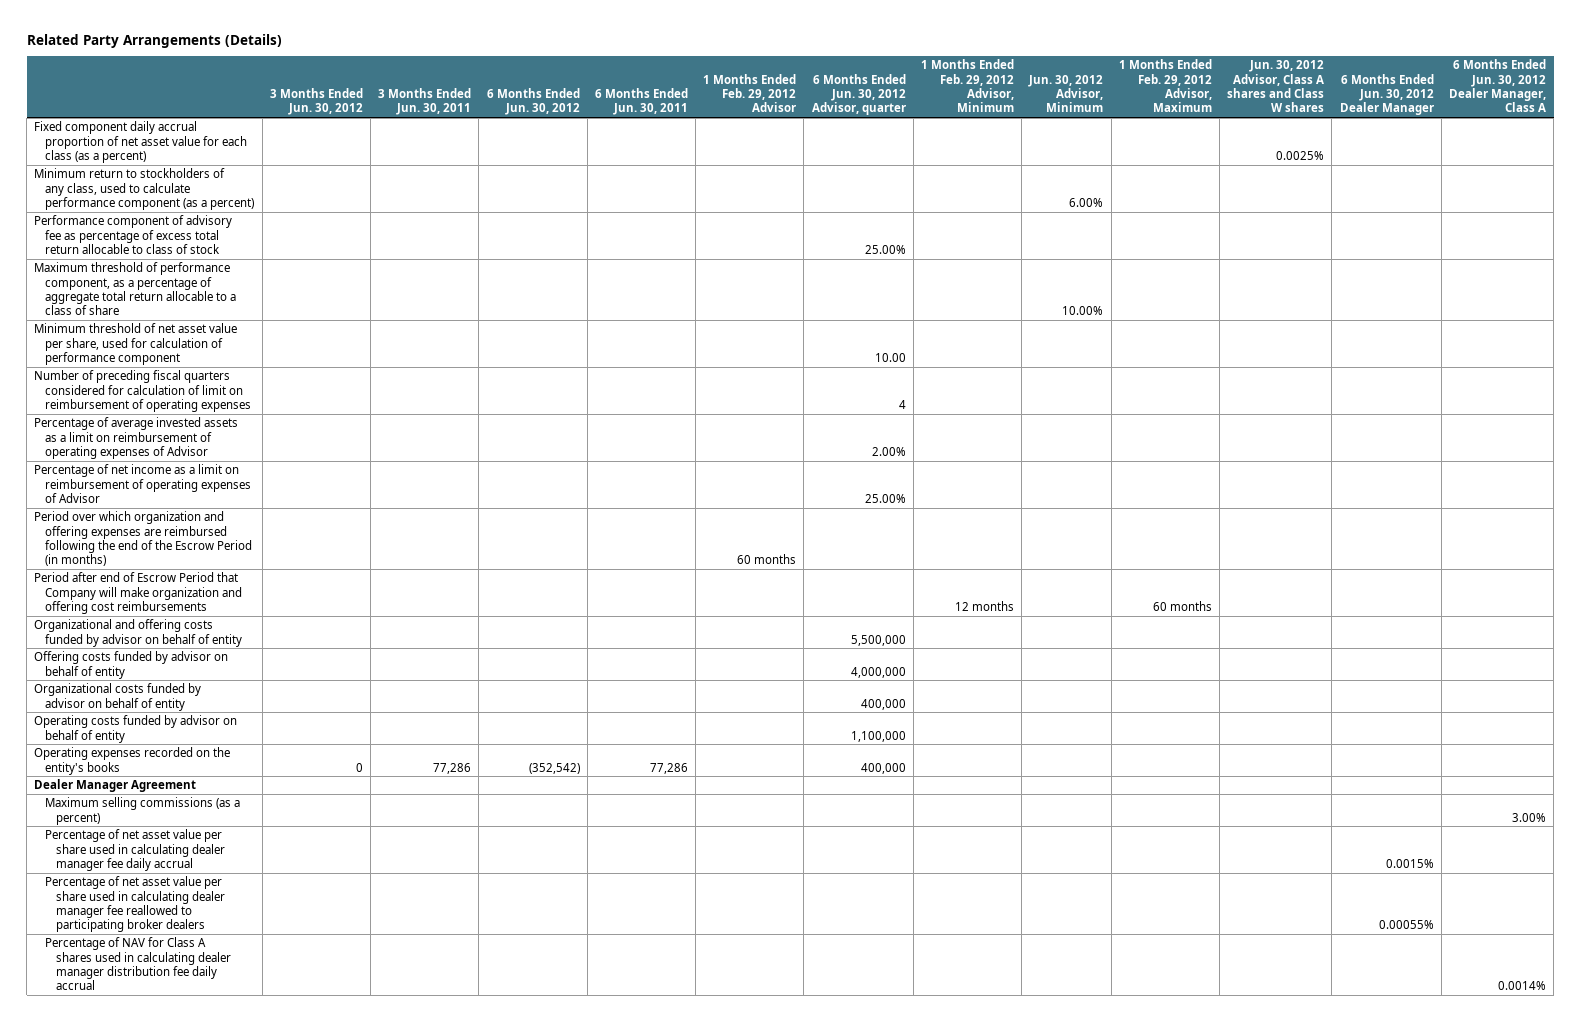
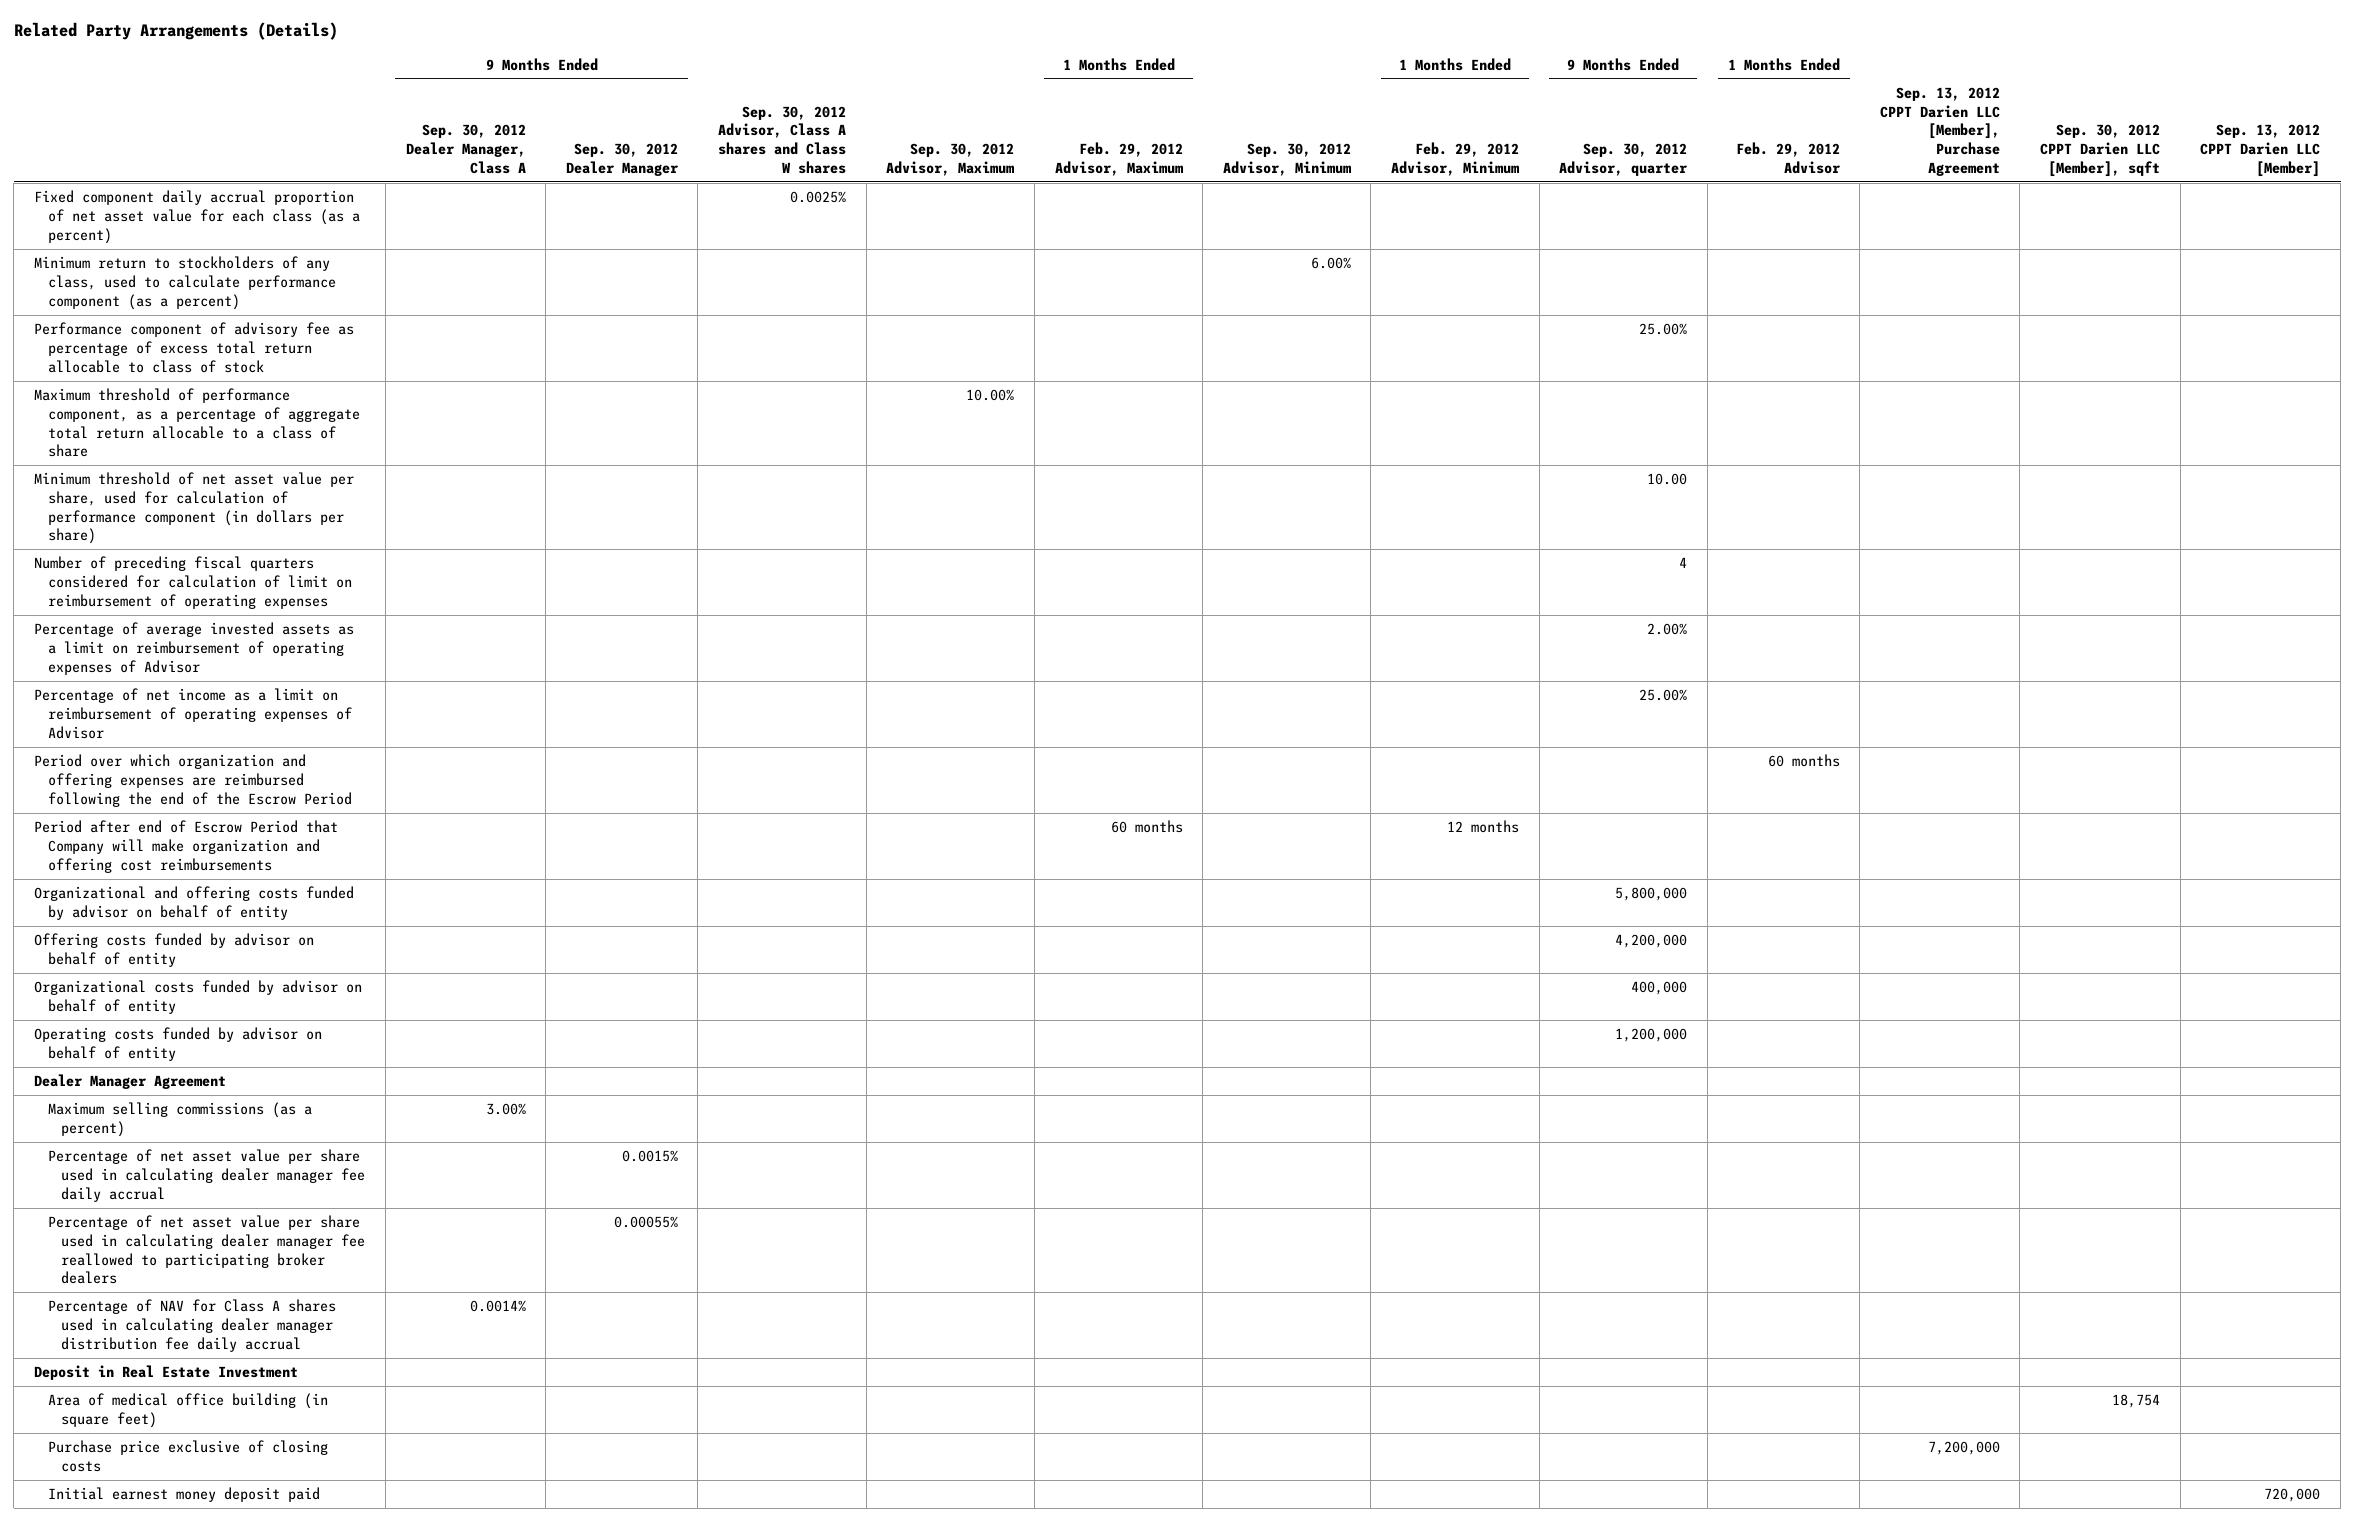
- | 3 Months Ended Jun. 30, 2012 | 3 Months Ended Jun. 30, 2011 | 6 Months Ended Jun. 30, 2012 | 6 Months Ended Jun. 30, 2011 | 1 Months Ended Feb. 29, 2012 Advisor | 6 Months Ended Jun. 30, 2012 Advisor, quarter | 1 Months Ended Feb. 29, 2012 Advisor, Minimum | Jun. 30, 2012 Advisor, Minimum | 1 Months Ended Feb. 29, 2012 Advisor, Maximum | Jun. 30, 2012 Advisor, Class A shares and Class W shares | 6 Months Ended Jun. 30, 2012 Dealer Manager | 6 Months Ended Jun. 30, 2012 Dealer Manager, Class A
+ | 9 Months Ended Sep. 30, 2012 Dealer Manager, Class A | 9 Months Ended Sep. 30, 2012 Dealer Manager | Sep. 30, 2012 Advisor, Class A shares and Class W shares | Sep. 30, 2012 Advisor, Maximum | 1 Months Ended Feb. 29, 2012 Advisor, Maximum | Sep. 30, 2012 Advisor, Minimum | 1 Months Ended Feb. 29, 2012 Advisor, Minimum | 9 Months Ended Sep. 30, 2012 Advisor, quarter | 1 Months Ended Feb. 29, 2012 Advisor | Sep. 13, 2012 CPPT Darien LLC [Member], Purchase Agreement | Sep. 30, 2012 CPPT Darien LLC [Member], sqft | Sep. 13, 2012 CPPT Darien LLC [Member]
- Minimum threshold of net asset value per share, used for calculation of performance component | | | | | | 10.00 | | | | | |
+ Minimum threshold of net asset value per share, used for calculation of performance component (in dollars per share) | | | | | | | | 10.00 | | | |
- Period over which organization and offering expenses are reimbursed following the end of the Escrow Period (in months) | | | | | 60 months | | | | | | |
+ Period over which organization and offering expenses are reimbursed following the end of the Escrow Period | | | | | | | | | 60 months | | |
- Operating expenses recorded on the entity's books | 0 | 77,286 | (352,542) | 77,286 | | 400,000 | | | | | |
+ Deposit in Real Estate Investment
+ Area of medical office building (in square feet) | | | | | | | | | | | 18,754 |
+ Purchase price exclusive of closing costs | | | | | | | | | | 7,200,000 | |
+ Initial earnest money deposit paid | | | | | | | | | | | | 720,000

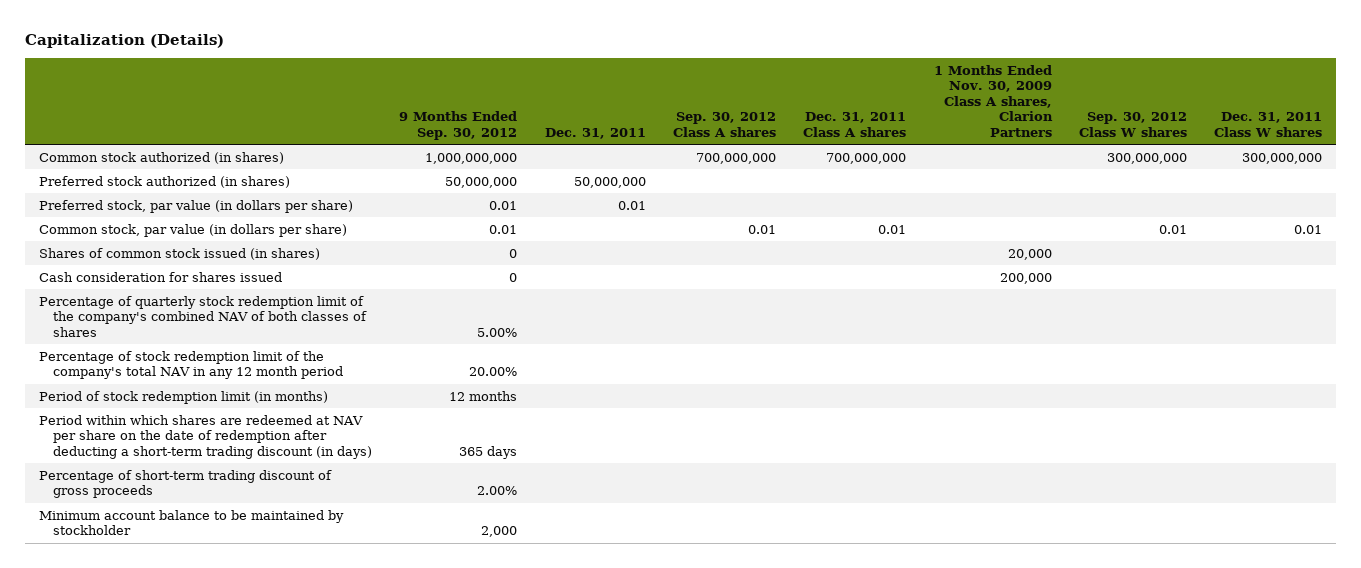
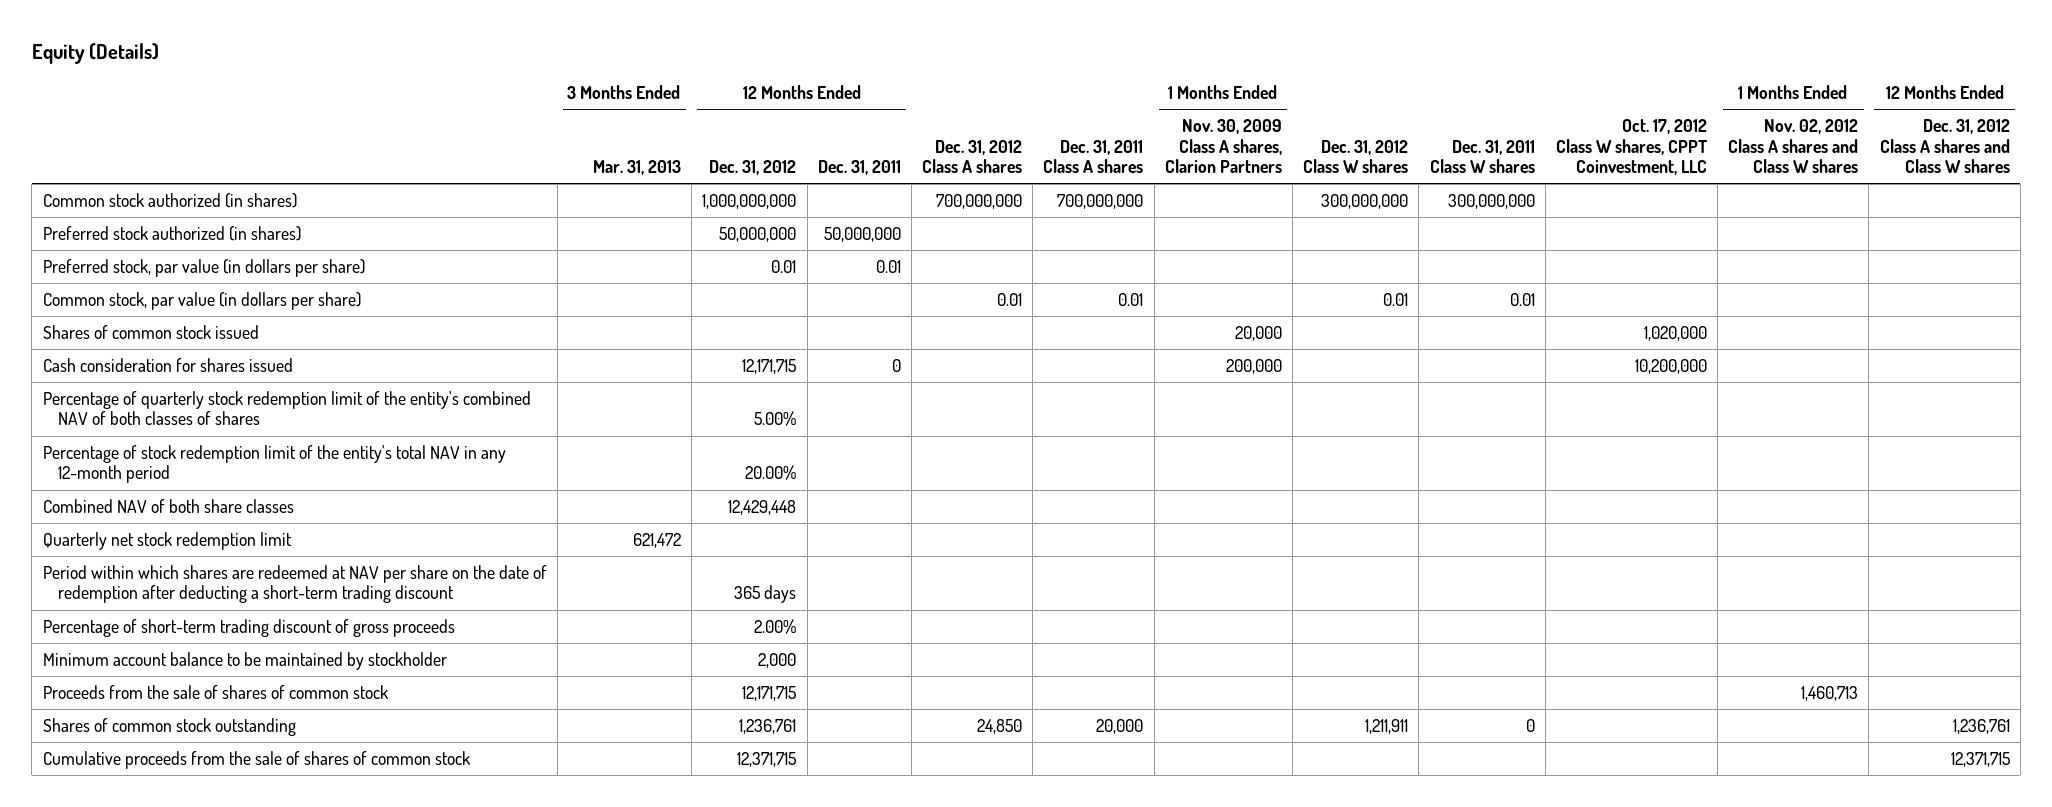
- Capitalization (Details)
+ Equity (Details)
- | 9 Months Ended Sep. 30, 2012 | Dec. 31, 2011 | Sep. 30, 2012 Class A shares | Dec. 31, 2011 Class A shares | 1 Months Ended Nov. 30, 2009 Class A shares, Clarion Partners | Sep. 30, 2012 Class W shares | Dec. 31, 2011 Class W shares
+ | 3 Months Ended Mar. 31, 2013 | 12 Months Ended Dec. 31, 2012 | 12 Months Ended Dec. 31, 2011 | Dec. 31, 2012 Class A shares | Dec. 31, 2011 Class A shares | 1 Months Ended Nov. 30, 2009 Class A shares, Clarion Partners | Dec. 31, 2012 Class W shares | Dec. 31, 2011 Class W shares | Oct. 17, 2012 Class W shares, CPPT Coinvestment, LLC | 1 Months Ended Nov. 02, 2012 Class A shares and Class W shares | 12 Months Ended Dec. 31, 2012 Class A shares and Class W shares
- Shares of common stock issued (in shares) | 0 | | | | 20,000 | |
+ Shares of common stock issued | | | | | | 20,000 | | | 1,020,000 | |
- Percentage of quarterly stock redemption limit of the company's combined NAV of both classes of shares | 5.00% | | | | | |
- Percentage of stock redemption limit of the company's total NAV in any 12 month period | 20.00% | | | | | |
- Period of stock redemption limit (in months) | 12 months | | | | | |
- Period within which shares are redeemed at NAV per share on the date of redemption after deducting a short-term trading discount (in days) | 365 days | | | | | |
+ Percentage of quarterly stock redemption limit of the entity's combined NAV of both classes of shares | | 5.00% | | | | | | | | |
+ Percentage of stock redemption limit of the entity's total NAV in any 12-month period | | 20.00% | | | | | | | | |
+ Combined NAV of both share classes | | 12,429,448 | | | | | | | | |
+ Quarterly net stock redemption limit | 621,472 | | | | | | | | | |
+ Period within which shares are redeemed at NAV per share on the date of redemption after deducting a short-term trading discount | | 365 days | | | | | | | | |
+ Proceeds from the sale of shares of common stock | | 12,171,715 | | | | | | | | 1,460,713 |
+ Shares of common stock outstanding | | 1,236,761 | | 24,850 | 20,000 | | 1,211,911 | 0 | | | 1,236,761
+ Cumulative proceeds from the sale of shares of common stock | | 12,371,715 | | | | | | | | | 12,371,715

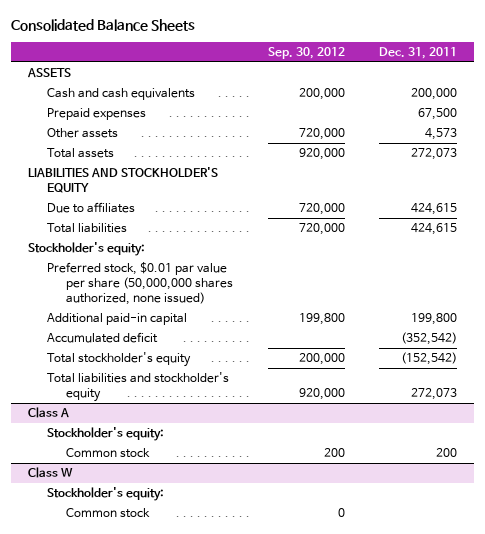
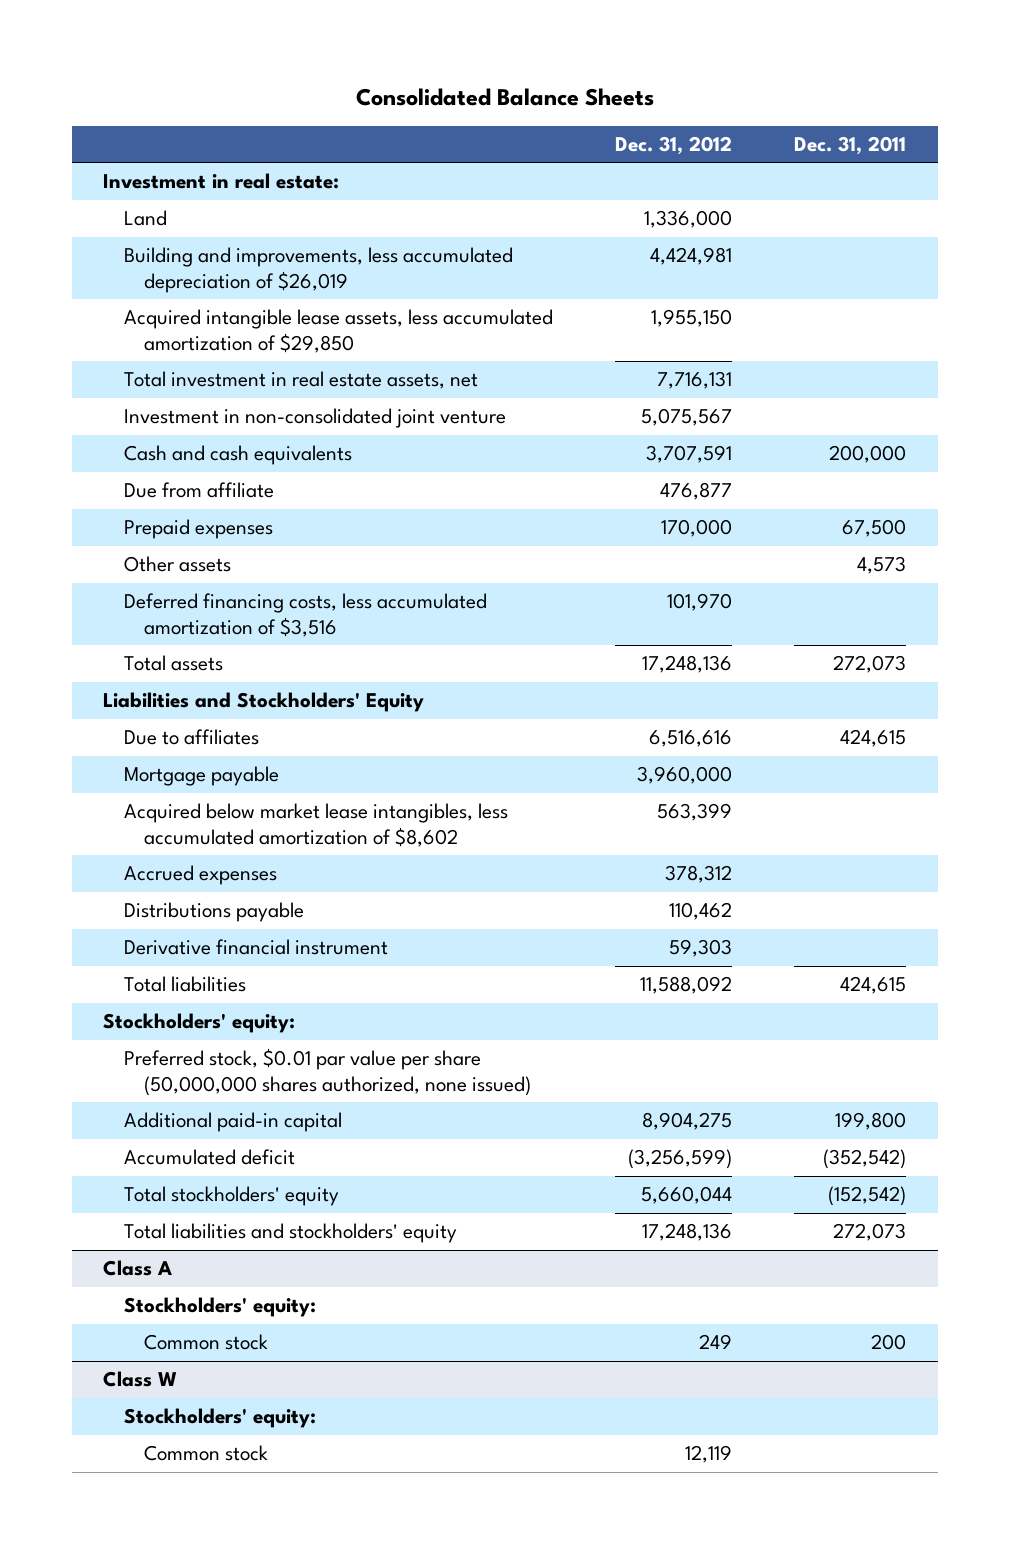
- | Sep. 30, 2012 | Dec. 31, 2011
+ | Dec. 31, 2012 | Dec. 31, 2011
- ASSETS
+ Investment in real estate:
+ Land | 1,336,000 |
+ Building and improvements, less accumulated depreciation of $26,019 | 4,424,981 |
+ Acquired intangible lease assets, less accumulated amortization of $29,850 | 1,955,150 |
+ Total investment in real estate assets, net | 7,716,131 |
+ Investment in non-consolidated joint venture | 5,075,567 |
+ Due from affiliate | 476,877 |
+ Deferred financing costs, less accumulated amortization of $3,516 | 101,970 |
- LIABILITIES AND STOCKHOLDER'S EQUITY
+ Liabilities and Stockholders' Equity
+ Mortgage payable | 3,960,000 |
+ Acquired below market lease intangibles, less accumulated amortization of $8,602 | 563,399 |
+ Accrued expenses | 378,312 |
+ Distributions payable | 110,462 |
+ Derivative financial instrument | 59,303 |
- Stockholder's equity:
+ Stockholders' equity:
- Total stockholder's equity | 200,000 | (152,542)
- Total liabilities and stockholder's equity | 920,000 | 272,073
+ Total stockholders' equity | 5,660,044 | (152,542)
+ Total liabilities and stockholders' equity | 17,248,136 | 272,073
@ Class A
- Stockholder's equity:
+ Stockholders' equity:
@ Class W
- Stockholder's equity:
+ Stockholders' equity:

